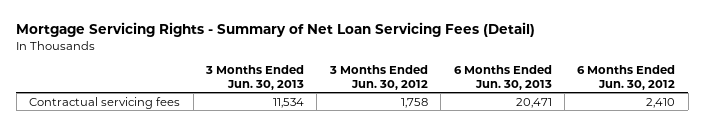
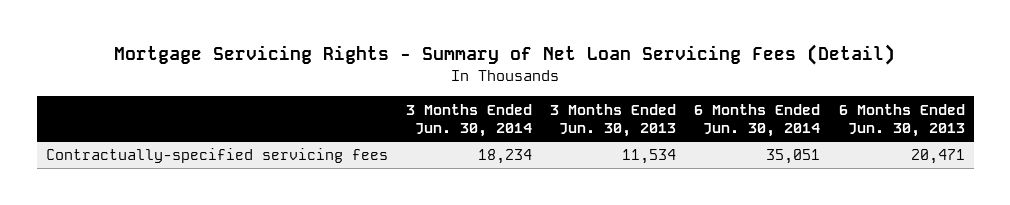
- | 3 Months Ended Jun. 30, 2013 | 3 Months Ended Jun. 30, 2012 | 6 Months Ended Jun. 30, 2013 | 6 Months Ended Jun. 30, 2012
+ | 3 Months Ended Jun. 30, 2014 | 3 Months Ended Jun. 30, 2013 | 6 Months Ended Jun. 30, 2014 | 6 Months Ended Jun. 30, 2013
- Contractual servicing fees | 11,534 | 1,758 | 20,471 | 2,410
+ Contractually-specified servicing fees | 18,234 | 11,534 | 35,051 | 20,471

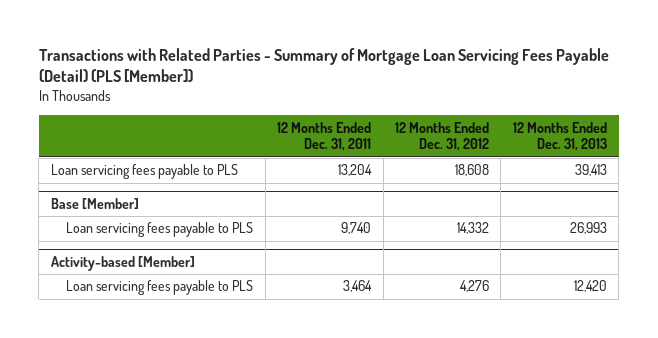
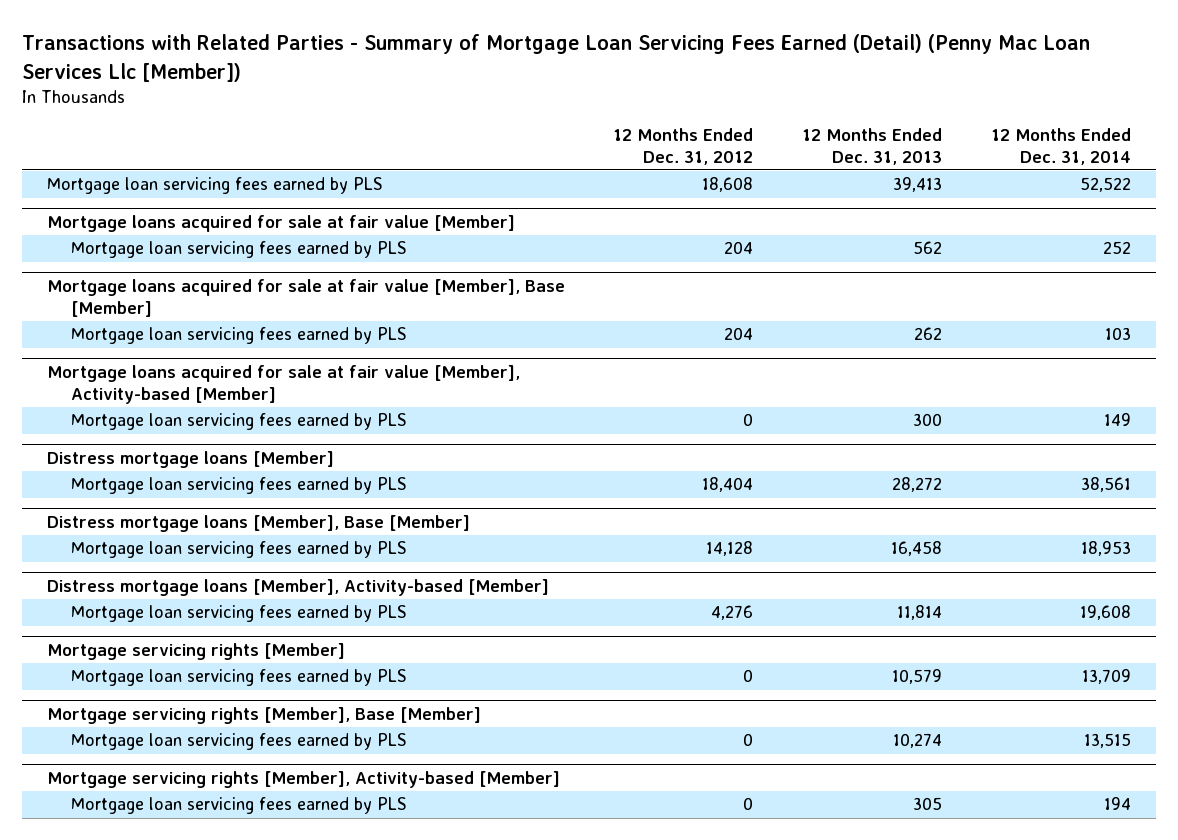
- Transactions with Related Parties - Summary of Mortgage Loan Servicing Fees Payable (Detail) (PLS [Member])
+ Transactions with Related Parties - Summary of Mortgage Loan Servicing Fees Earned (Detail) (Penny Mac Loan Services Llc [Member])
- | 12 Months Ended Dec. 31, 2011 | 12 Months Ended Dec. 31, 2012 | 12 Months Ended Dec. 31, 2013
+ | 12 Months Ended Dec. 31, 2012 | 12 Months Ended Dec. 31, 2013 | 12 Months Ended Dec. 31, 2014
- Loan servicing fees payable to PLS | 13,204 | 18,608 | 39,413
- Base [Member]
- Loan servicing fees payable to PLS | 9,740 | 14,332 | 26,993
- Activity-based [Member]
- Loan servicing fees payable to PLS | 3,464 | 4,276 | 12,420
+ Mortgage loan servicing fees earned by PLS | 18,608 | 39,413 | 52,522
+ Mortgage loans acquired for sale at fair value [Member]
+ Mortgage loan servicing fees earned by PLS | 204 | 562 | 252
+ Mortgage loans acquired for sale at fair value [Member], Base [Member]
+ Mortgage loan servicing fees earned by PLS | 204 | 262 | 103
+ Mortgage loans acquired for sale at fair value [Member], Activity-based [Member]
+ Mortgage loan servicing fees earned by PLS | 0 | 300 | 149
+ Distress mortgage loans [Member]
+ Mortgage loan servicing fees earned by PLS | 18,404 | 28,272 | 38,561
+ Distress mortgage loans [Member], Base [Member]
+ Mortgage loan servicing fees earned by PLS | 14,128 | 16,458 | 18,953
+ Distress mortgage loans [Member], Activity-based [Member]
+ Mortgage loan servicing fees earned by PLS | 4,276 | 11,814 | 19,608
+ Mortgage servicing rights [Member]
+ Mortgage loan servicing fees earned by PLS | 0 | 10,579 | 13,709
+ Mortgage servicing rights [Member], Base [Member]
+ Mortgage loan servicing fees earned by PLS | 0 | 10,274 | 13,515
+ Mortgage servicing rights [Member], Activity-based [Member]
+ Mortgage loan servicing fees earned by PLS | 0 | 305 | 194

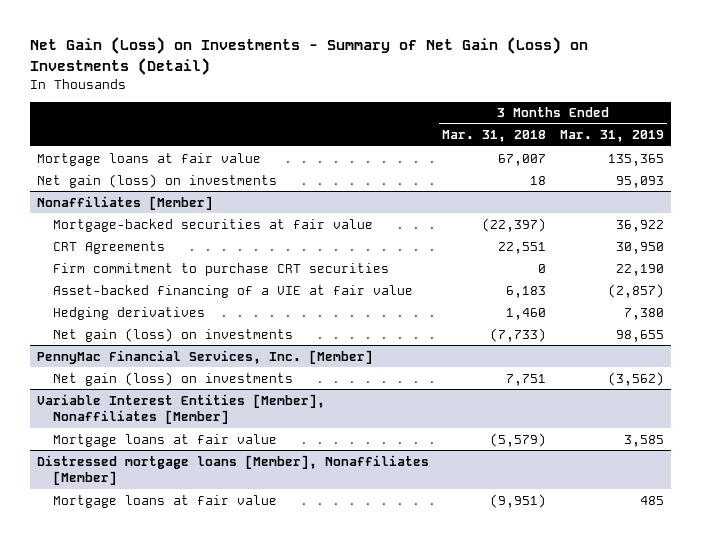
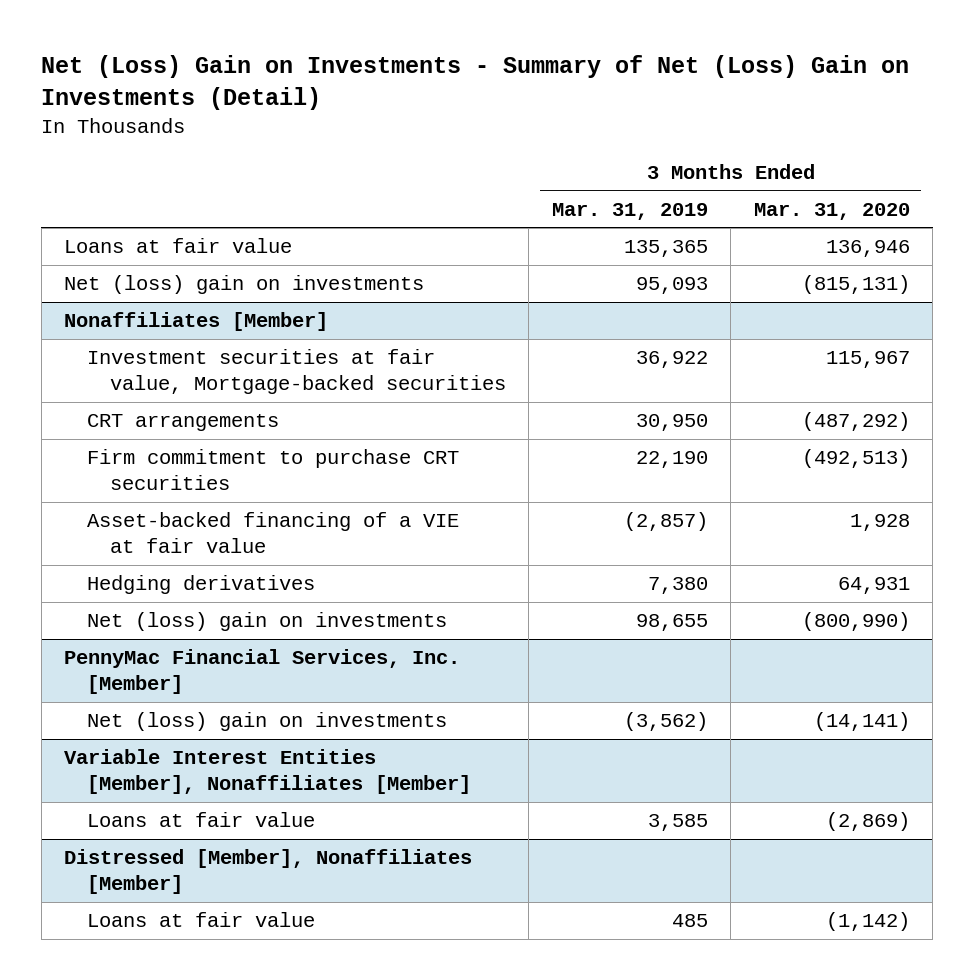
- Net Gain (Loss) on Investments - Summary of Net Gain (Loss) on Investments (Detail)
+ Net (Loss) Gain on Investments - Summary of Net (Loss) Gain on Investments (Detail)
- | 3 Months Ended Mar. 31, 2018 | 3 Months Ended Mar. 31, 2019
+ | 3 Months Ended Mar. 31, 2019 | 3 Months Ended Mar. 31, 2020
- Mortgage loans at fair value | 67,007 | 135,365
- Net gain (loss) on investments | 18 | 95,093
+ Loans at fair value | 135,365 | 136,946
+ Net (loss) gain on investments | 95,093 | (815,131)
@ Nonaffiliates [Member]
- Mortgage-backed securities at fair value | (22,397) | 36,922
- CRT Agreements | 22,551 | 30,950
+ Investment securities at fair value, Mortgage-backed securities | 36,922 | 115,967
+ CRT arrangements | 30,950 | (487,292)
- Net gain (loss) on investments | (7,733) | 98,655
+ Net (loss) gain on investments | 98,655 | (800,990)
@ PennyMac Financial Services, Inc. [Member]
- Net gain (loss) on investments | 7,751 | (3,562)
+ Net (loss) gain on investments | (3,562) | (14,141)
@ Variable Interest Entities [Member], Nonaffiliates [Member]
- Mortgage loans at fair value | (5,579) | 3,585
- Distressed mortgage loans [Member], Nonaffiliates [Member]
- Mortgage loans at fair value | (9,951) | 485
@ Variable Interest Entities [Member], Nonaffiliates [Member]
+ Loans at fair value | 3,585 | (2,869)
+ Distressed [Member], Nonaffiliates [Member]
+ Loans at fair value | 485 | (1,142)

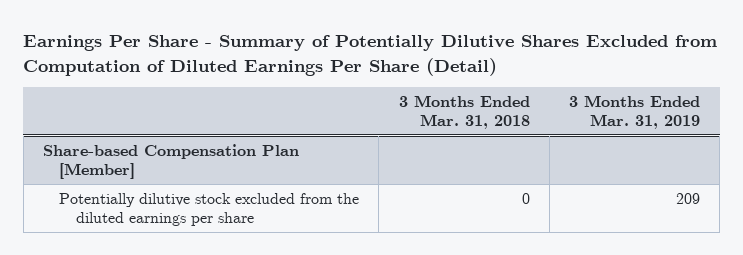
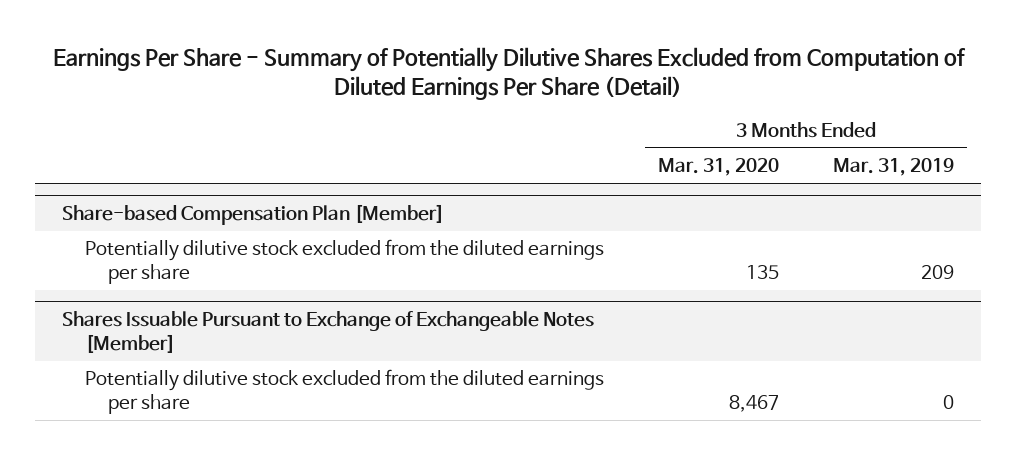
- | 3 Months Ended Mar. 31, 2018 | 3 Months Ended Mar. 31, 2019
+ | 3 Months Ended Mar. 31, 2020 | 3 Months Ended Mar. 31, 2019
+ Shares Issuable Pursuant to Exchange of Exchangeable Notes [Member]
+ Potentially dilutive stock excluded from the diluted earnings per share | 8,467 | 0

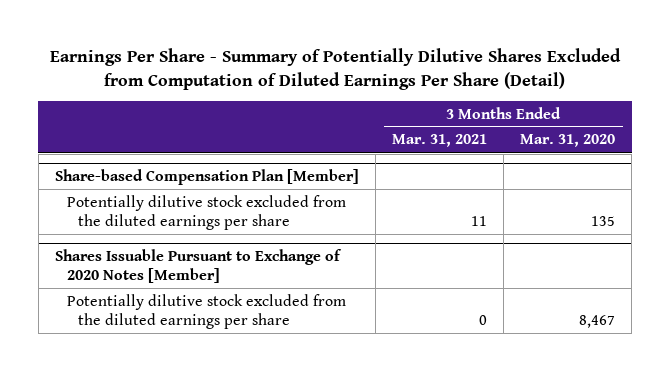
- | 3 Months Ended Mar. 31, 2020 | 3 Months Ended Mar. 31, 2019
+ | 3 Months Ended Mar. 31, 2021 | 3 Months Ended Mar. 31, 2020
- Shares Issuable Pursuant to Exchange of Exchangeable Notes [Member]
+ Shares Issuable Pursuant to Exchange of 2020 Notes [Member]

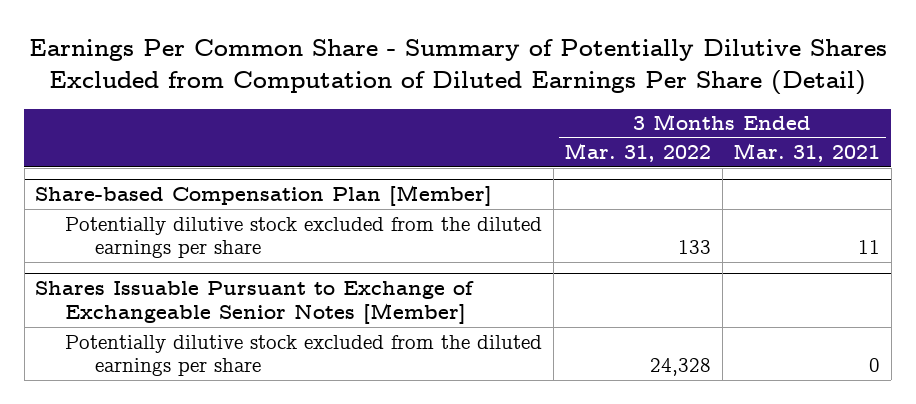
- Earnings Per Share - Summary of Potentially Dilutive Shares Excluded from Computation of Diluted Earnings Per Share (Detail)
+ Earnings Per Common Share - Summary of Potentially Dilutive Shares Excluded from Computation of Diluted Earnings Per Share (Detail)
- | 3 Months Ended Mar. 31, 2021 | 3 Months Ended Mar. 31, 2020
+ | 3 Months Ended Mar. 31, 2022 | 3 Months Ended Mar. 31, 2021
- Shares Issuable Pursuant to Exchange of 2020 Notes [Member]
+ Shares Issuable Pursuant to Exchange of Exchangeable Senior Notes [Member]

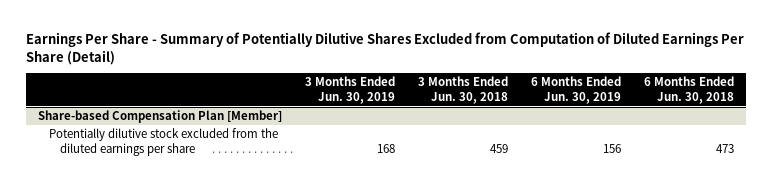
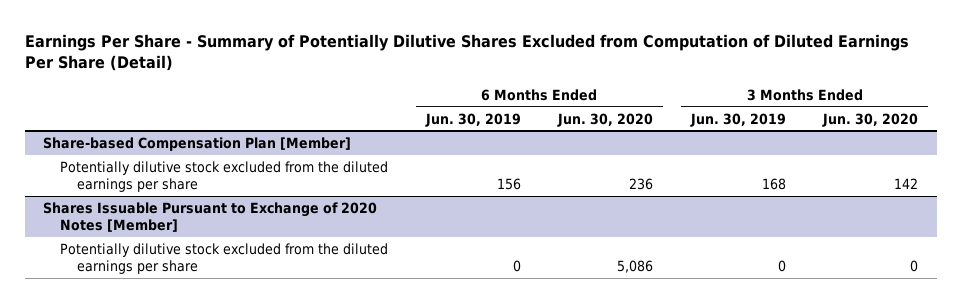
- | 3 Months Ended Jun. 30, 2019 | 3 Months Ended Jun. 30, 2018 | 6 Months Ended Jun. 30, 2019 | 6 Months Ended Jun. 30, 2018
+ | 6 Months Ended Jun. 30, 2019 | 6 Months Ended Jun. 30, 2020 | 3 Months Ended Jun. 30, 2019 | 3 Months Ended Jun. 30, 2020
+ Shares Issuable Pursuant to Exchange of 2020 Notes [Member]
+ Potentially dilutive stock excluded from the diluted earnings per share | 0 | 5,086 | 0 | 0

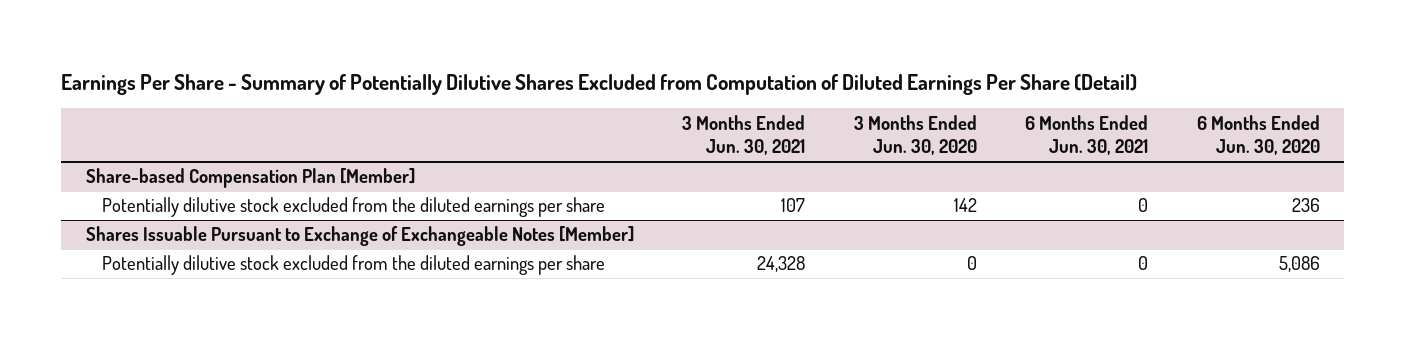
- | 6 Months Ended Jun. 30, 2019 | 6 Months Ended Jun. 30, 2020 | 3 Months Ended Jun. 30, 2019 | 3 Months Ended Jun. 30, 2020
+ | 3 Months Ended Jun. 30, 2021 | 3 Months Ended Jun. 30, 2020 | 6 Months Ended Jun. 30, 2021 | 6 Months Ended Jun. 30, 2020
- Shares Issuable Pursuant to Exchange of 2020 Notes [Member]
+ Shares Issuable Pursuant to Exchange of Exchangeable Notes [Member]

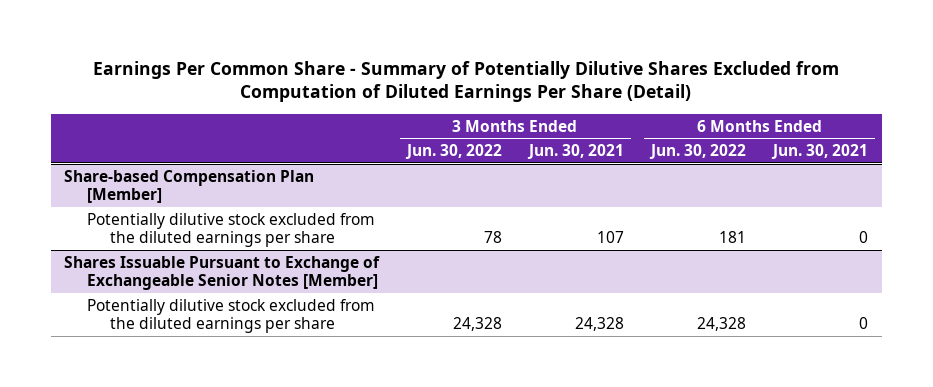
- Earnings Per Share - Summary of Potentially Dilutive Shares Excluded from Computation of Diluted Earnings Per Share (Detail)
+ Earnings Per Common Share - Summary of Potentially Dilutive Shares Excluded from Computation of Diluted Earnings Per Share (Detail)
- | 3 Months Ended Jun. 30, 2021 | 3 Months Ended Jun. 30, 2020 | 6 Months Ended Jun. 30, 2021 | 6 Months Ended Jun. 30, 2020
+ | 3 Months Ended Jun. 30, 2022 | 3 Months Ended Jun. 30, 2021 | 6 Months Ended Jun. 30, 2022 | 6 Months Ended Jun. 30, 2021
- Shares Issuable Pursuant to Exchange of Exchangeable Notes [Member]
+ Shares Issuable Pursuant to Exchange of Exchangeable Senior Notes [Member]

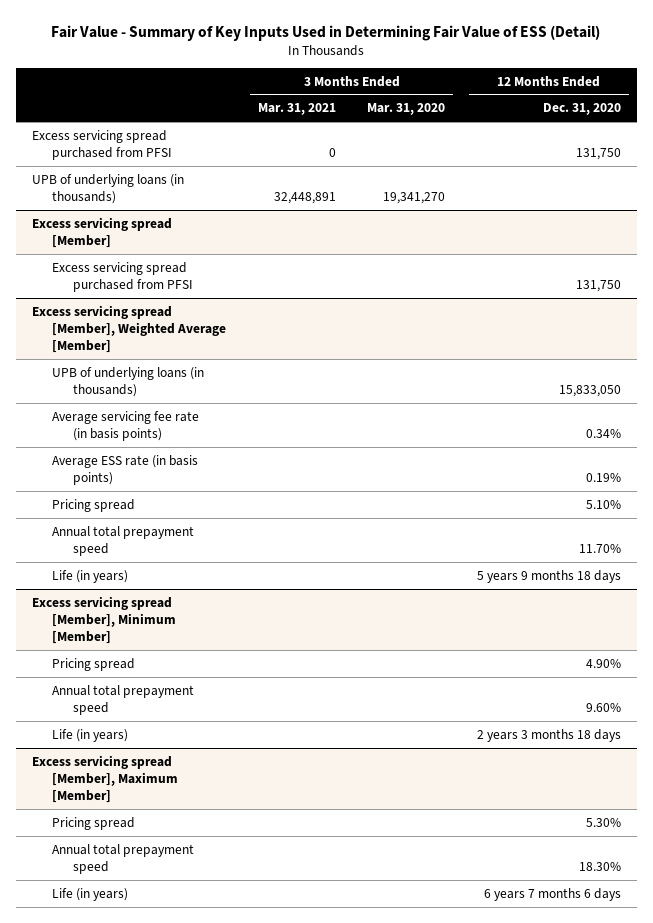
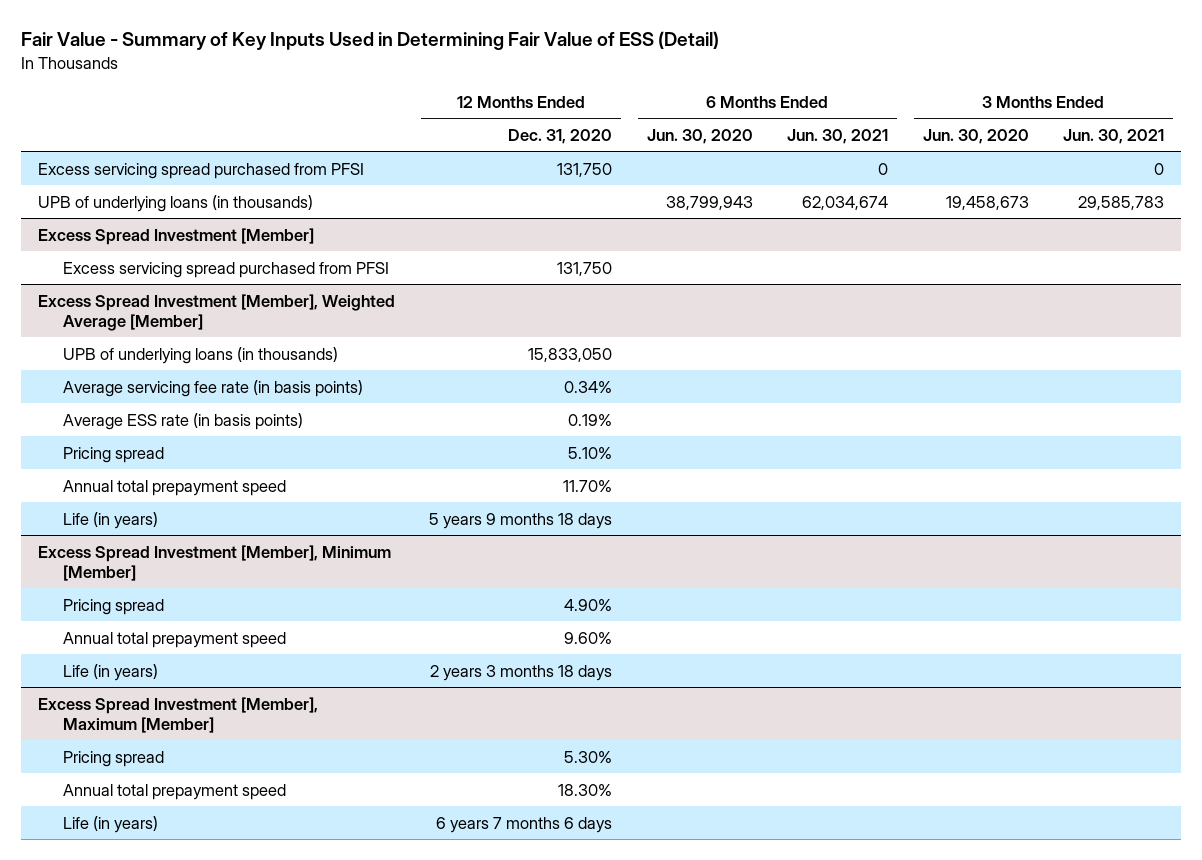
- | 3 Months Ended Mar. 31, 2021 | 3 Months Ended Mar. 31, 2020 | 12 Months Ended Dec. 31, 2020
+ | 12 Months Ended Dec. 31, 2020 | 6 Months Ended Jun. 30, 2020 | 6 Months Ended Jun. 30, 2021 | 3 Months Ended Jun. 30, 2020 | 3 Months Ended Jun. 30, 2021
- Excess servicing spread [Member]
+ Excess Spread Investment [Member]
- Excess servicing spread [Member], Weighted Average [Member]
+ Excess Spread Investment [Member], Weighted Average [Member]
- Excess servicing spread [Member], Minimum [Member]
+ Excess Spread Investment [Member], Minimum [Member]
- Excess servicing spread [Member], Maximum [Member]
+ Excess Spread Investment [Member], Maximum [Member]

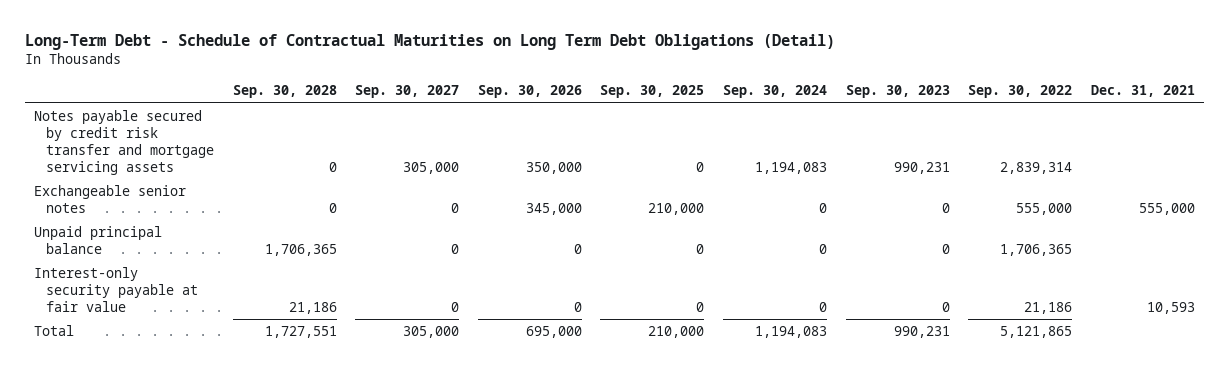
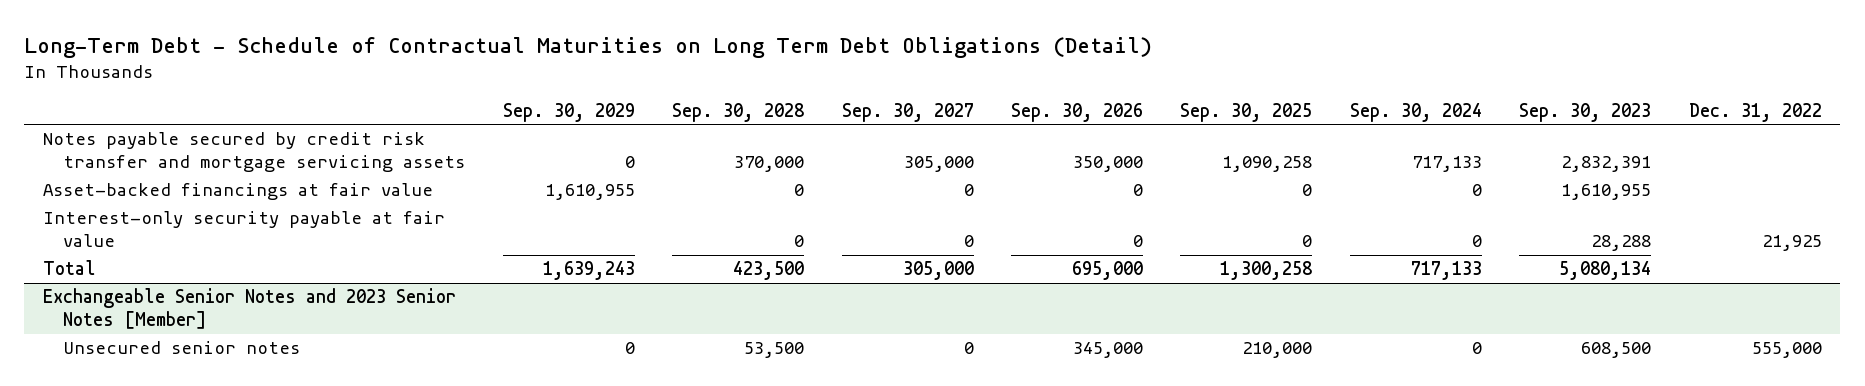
- | Sep. 30, 2028 | Sep. 30, 2027 | Sep. 30, 2026 | Sep. 30, 2025 | Sep. 30, 2024 | Sep. 30, 2023 | Sep. 30, 2022 | Dec. 31, 2021
+ | Sep. 30, 2029 | Sep. 30, 2028 | Sep. 30, 2027 | Sep. 30, 2026 | Sep. 30, 2025 | Sep. 30, 2024 | Sep. 30, 2023 | Dec. 31, 2022
- Notes payable secured by credit risk transfer and mortgage servicing assets | 0 | 305,000 | 350,000 | 0 | 1,194,083 | 990,231 | 2,839,314 |
- Exchangeable senior notes | 0 | 0 | 345,000 | 210,000 | 0 | 0 | 555,000 | 555,000
- Unpaid principal balance | 1,706,365 | 0 | 0 | 0 | 0 | 0 | 1,706,365 |
- Interest-only security payable at fair value | 21,186 | 0 | 0 | 0 | 0 | 0 | 21,186 | 10,593
- Total | 1,727,551 | 305,000 | 695,000 | 210,000 | 1,194,083 | 990,231 | 5,121,865 |
+ Notes payable secured by credit risk transfer and mortgage servicing assets | 0 | 370,000 | 305,000 | 350,000 | 1,090,258 | 717,133 | 2,832,391 |
+ Asset-backed financings at fair value | 1,610,955 | 0 | 0 | 0 | 0 | 0 | 1,610,955 |
+ Interest-only security payable at fair value | | 0 | 0 | 0 | 0 | 0 | 28,288 | 21,925
+ Total | 1,639,243 | 423,500 | 305,000 | 695,000 | 1,300,258 | 717,133 | 5,080,134 |
+ Exchangeable Senior Notes and 2023 Senior Notes [Member]
+ Unsecured senior notes | 0 | 53,500 | 0 | 345,000 | 210,000 | 0 | 608,500 | 555,000

